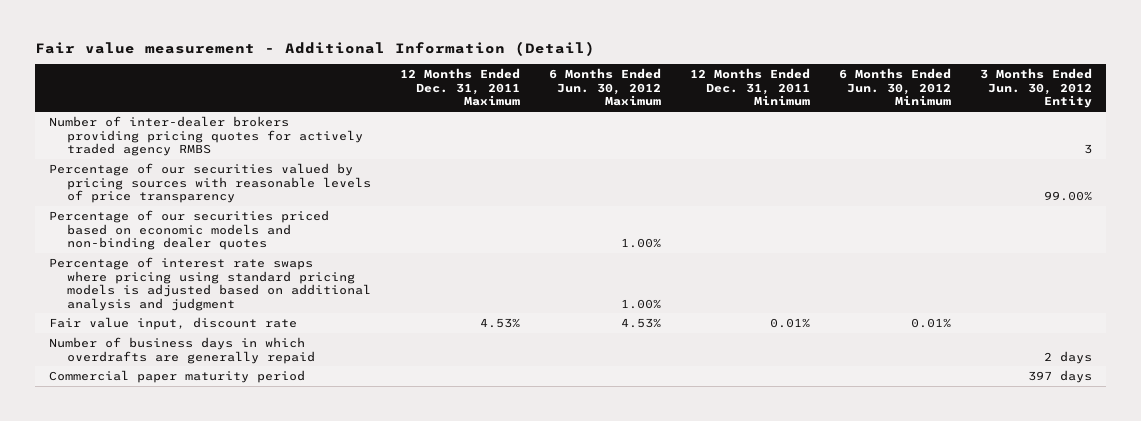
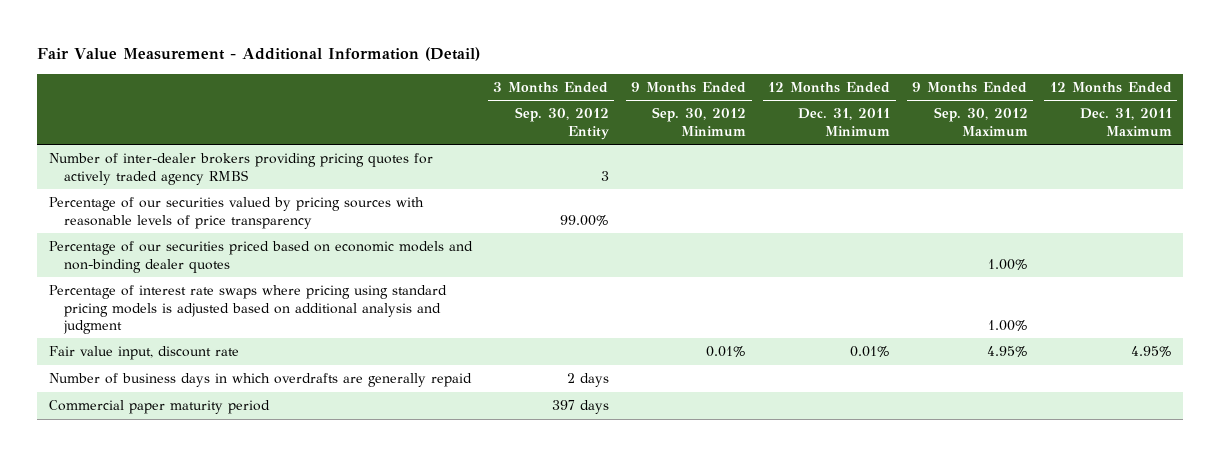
- Fair value measurement - Additional Information (Detail)
+ Fair Value Measurement - Additional Information (Detail)
- | 12 Months Ended Dec. 31, 2011 Maximum | 6 Months Ended Jun. 30, 2012 Maximum | 12 Months Ended Dec. 31, 2011 Minimum | 6 Months Ended Jun. 30, 2012 Minimum | 3 Months Ended Jun. 30, 2012 Entity
+ | 3 Months Ended Sep. 30, 2012 Entity | 9 Months Ended Sep. 30, 2012 Minimum | 12 Months Ended Dec. 31, 2011 Minimum | 9 Months Ended Sep. 30, 2012 Maximum | 12 Months Ended Dec. 31, 2011 Maximum
- Fair value input, discount rate | 4.53% | 4.53% | 0.01% | 0.01% |
+ Fair value input, discount rate | | 0.01% | 0.01% | 4.95% | 4.95%

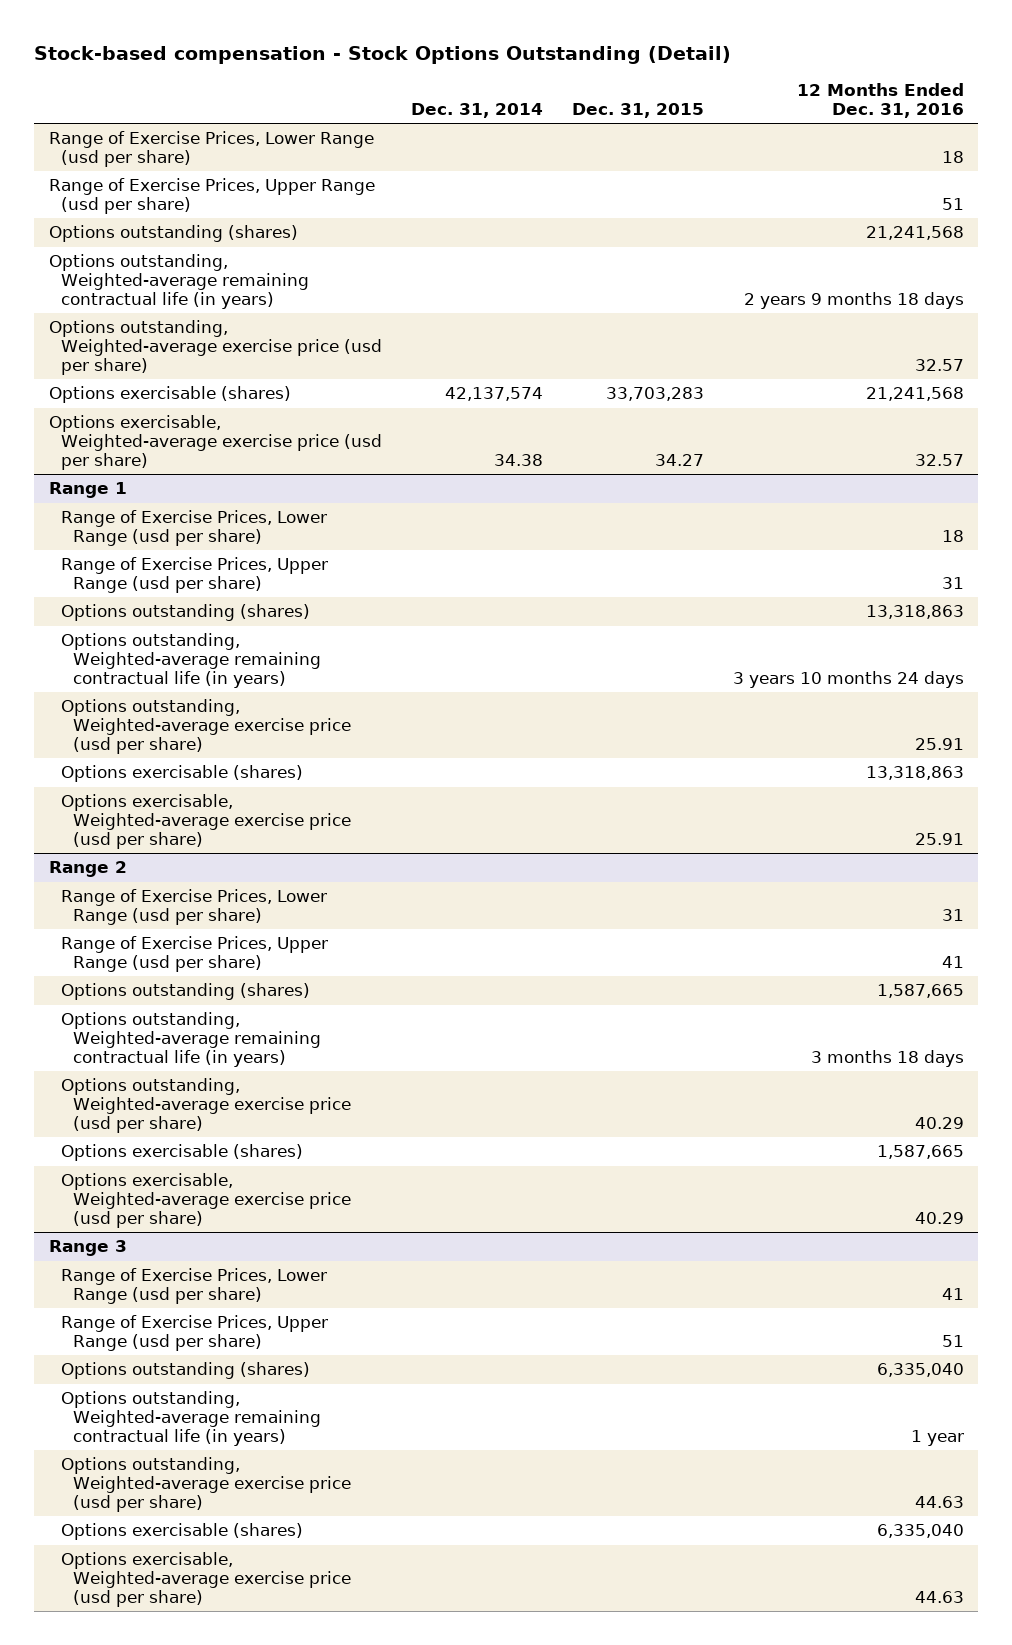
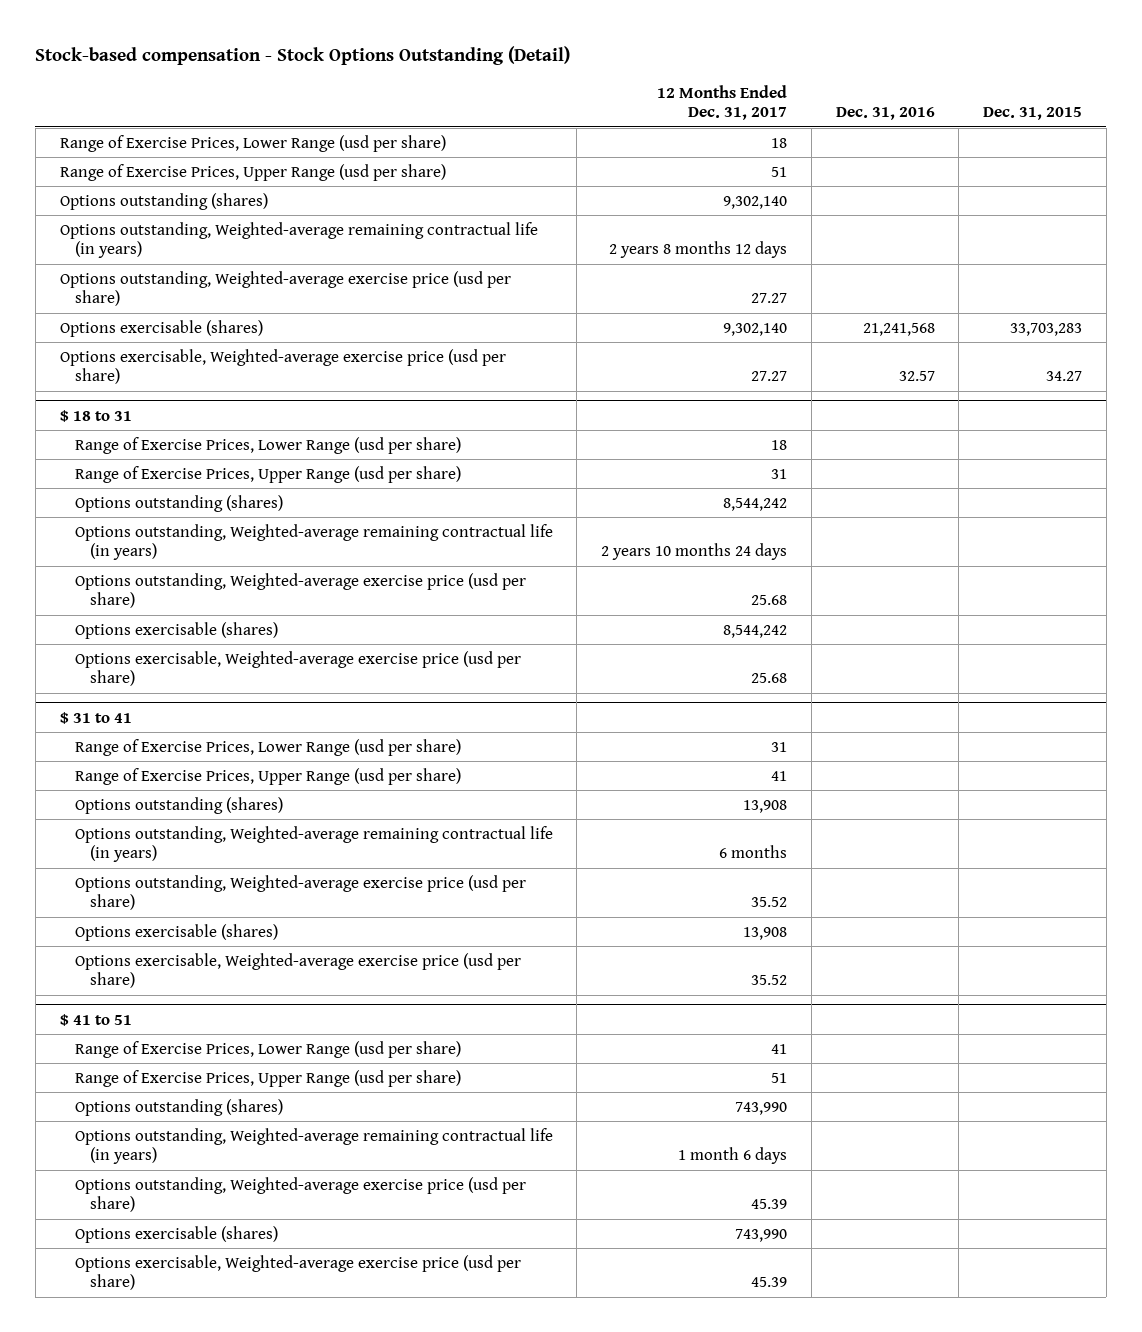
- | Dec. 31, 2014 | Dec. 31, 2015 | 12 Months Ended Dec. 31, 2016
+ | 12 Months Ended Dec. 31, 2017 | Dec. 31, 2016 | Dec. 31, 2015
- Range 1
+ $ 18 to 31
- Range 2
+ $ 31 to 41
- Range 3
+ $ 41 to 51

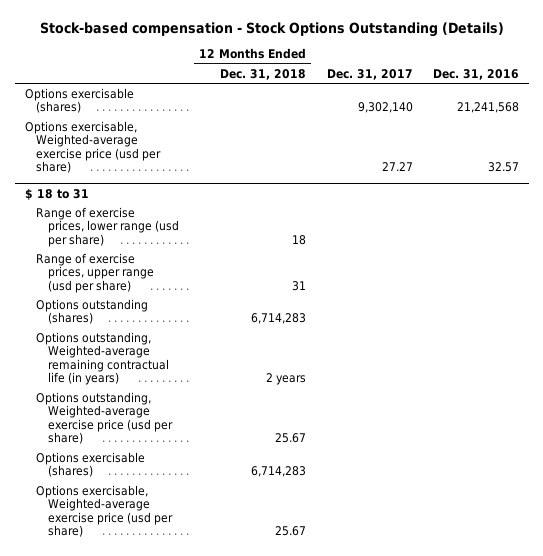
- Stock-based compensation - Stock Options Outstanding (Detail)
+ Stock-based compensation - Stock Options Outstanding (Details)
- | 12 Months Ended Dec. 31, 2017 | Dec. 31, 2016 | Dec. 31, 2015
+ | 12 Months Ended Dec. 31, 2018 | Dec. 31, 2017 | Dec. 31, 2016
- Range of Exercise Prices, Lower Range (usd per share) | 18 | |
- Range of Exercise Prices, Upper Range (usd per share) | 51 | |
- Options outstanding (shares) | 9,302,140 | |
- Options outstanding, Weighted-average remaining contractual life (in years) | 2 years 8 months 12 days | |
- Options outstanding, Weighted-average exercise price (usd per share) | 27.27 | |
@ $ 18 to 31
- Range of Exercise Prices, Lower Range (usd per share) | 18 | |
- Range of Exercise Prices, Upper Range (usd per share) | 31 | |
+ Range of exercise prices, lower range (usd per share) | 18 | |
+ Range of exercise prices, upper range (usd per share) | 31 | |
- $ 31 to 41
- Range of Exercise Prices, Lower Range (usd per share) | 31 | |
- Range of Exercise Prices, Upper Range (usd per share) | 41 | |
- Options outstanding (shares) | 13,908 | |
- Options outstanding, Weighted-average remaining contractual life (in years) | 6 months | |
- Options outstanding, Weighted-average exercise price (usd per share) | 35.52 | |
- Options exercisable (shares) | 13,908 | |
- Options exercisable, Weighted-average exercise price (usd per share) | 35.52 | |
- $ 41 to 51
- Range of Exercise Prices, Lower Range (usd per share) | 41 | |
- Range of Exercise Prices, Upper Range (usd per share) | 51 | |
- Options outstanding (shares) | 743,990 | |
- Options outstanding, Weighted-average remaining contractual life (in years) | 1 month 6 days | |
- Options outstanding, Weighted-average exercise price (usd per share) | 45.39 | |
- Options exercisable (shares) | 743,990 | |
- Options exercisable, Weighted-average exercise price (usd per share) | 45.39 | |

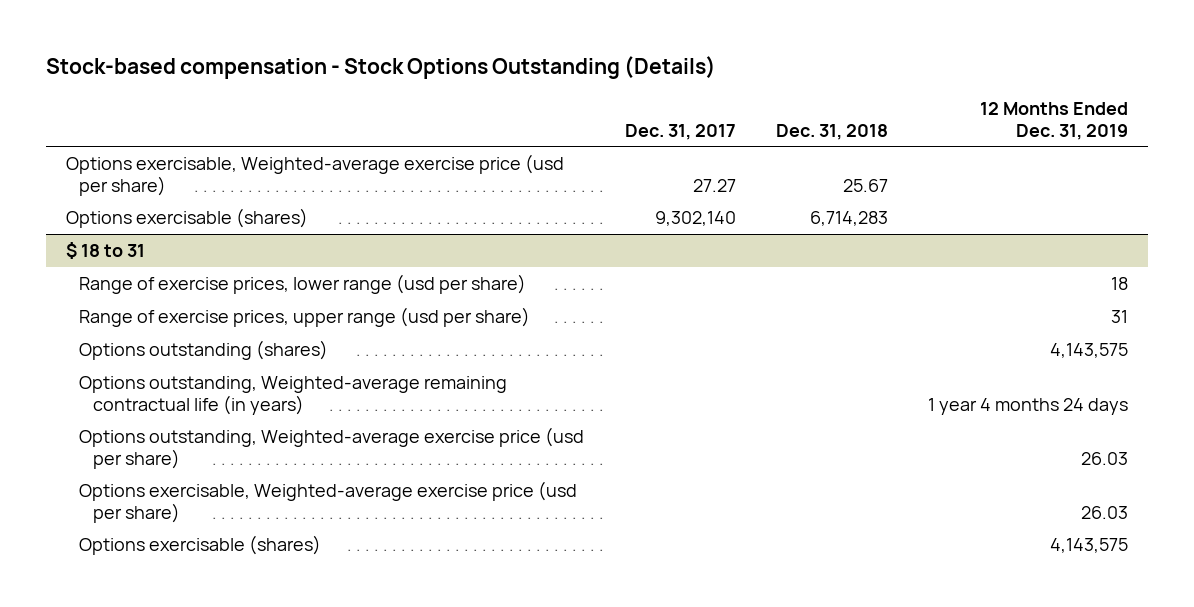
- | 12 Months Ended Dec. 31, 2018 | Dec. 31, 2017 | Dec. 31, 2016
+ | Dec. 31, 2017 | Dec. 31, 2018 | 12 Months Ended Dec. 31, 2019
moved down: Options exercisable (shares) | 9,302,140 | 6,714,283 |
@ $ 18 to 31
moved down: Options exercisable (shares) | | | 4,143,575

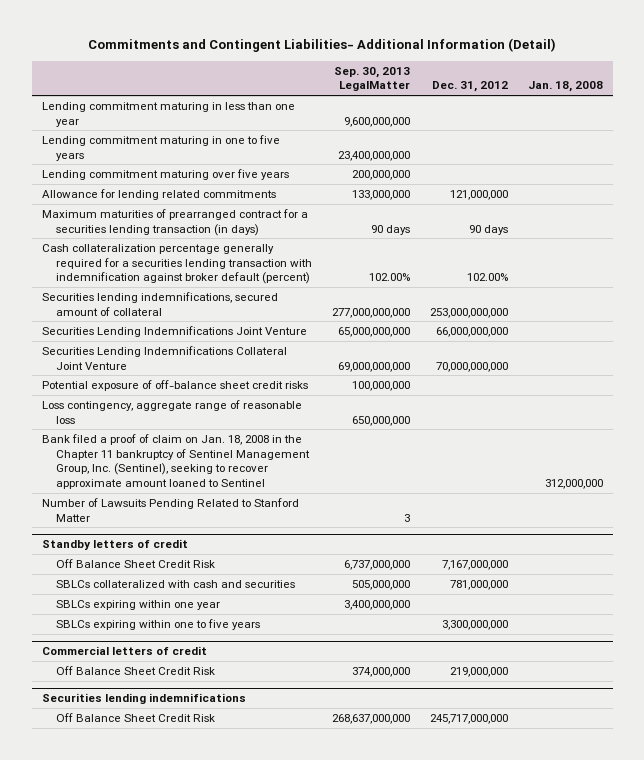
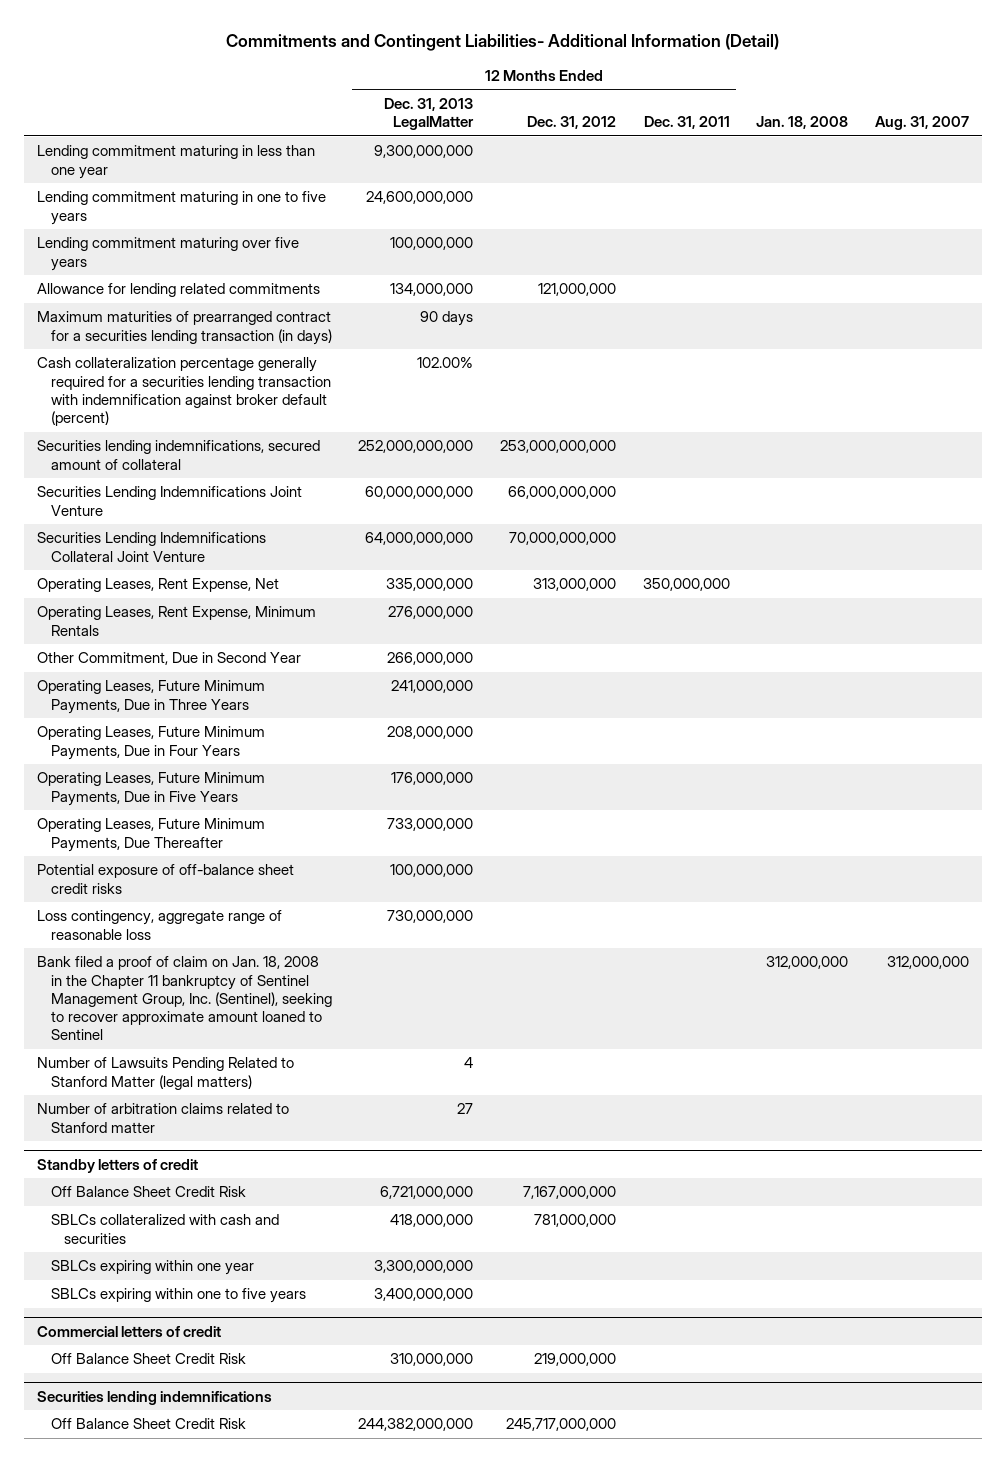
- | Sep. 30, 2013 LegalMatter | Dec. 31, 2012 | Jan. 18, 2008
+ | 12 Months Ended Dec. 31, 2013 LegalMatter | 12 Months Ended Dec. 31, 2012 | 12 Months Ended Dec. 31, 2011 | Jan. 18, 2008 | Aug. 31, 2007
+ Operating Leases, Rent Expense, Net | 335,000,000 | 313,000,000 | 350,000,000 | |
+ Operating Leases, Rent Expense, Minimum Rentals | 276,000,000 | | | |
+ Other Commitment, Due in Second Year | 266,000,000 | | | |
+ Operating Leases, Future Minimum Payments, Due in Three Years | 241,000,000 | | | |
+ Operating Leases, Future Minimum Payments, Due in Four Years | 208,000,000 | | | |
+ Operating Leases, Future Minimum Payments, Due in Five Years | 176,000,000 | | | |
+ Operating Leases, Future Minimum Payments, Due Thereafter | 733,000,000 | | | |
- Number of Lawsuits Pending Related to Stanford Matter | 3 | |
+ Number of Lawsuits Pending Related to Stanford Matter (legal matters) | 4 | | | |
+ Number of arbitration claims related to Stanford matter | 27 | | | |

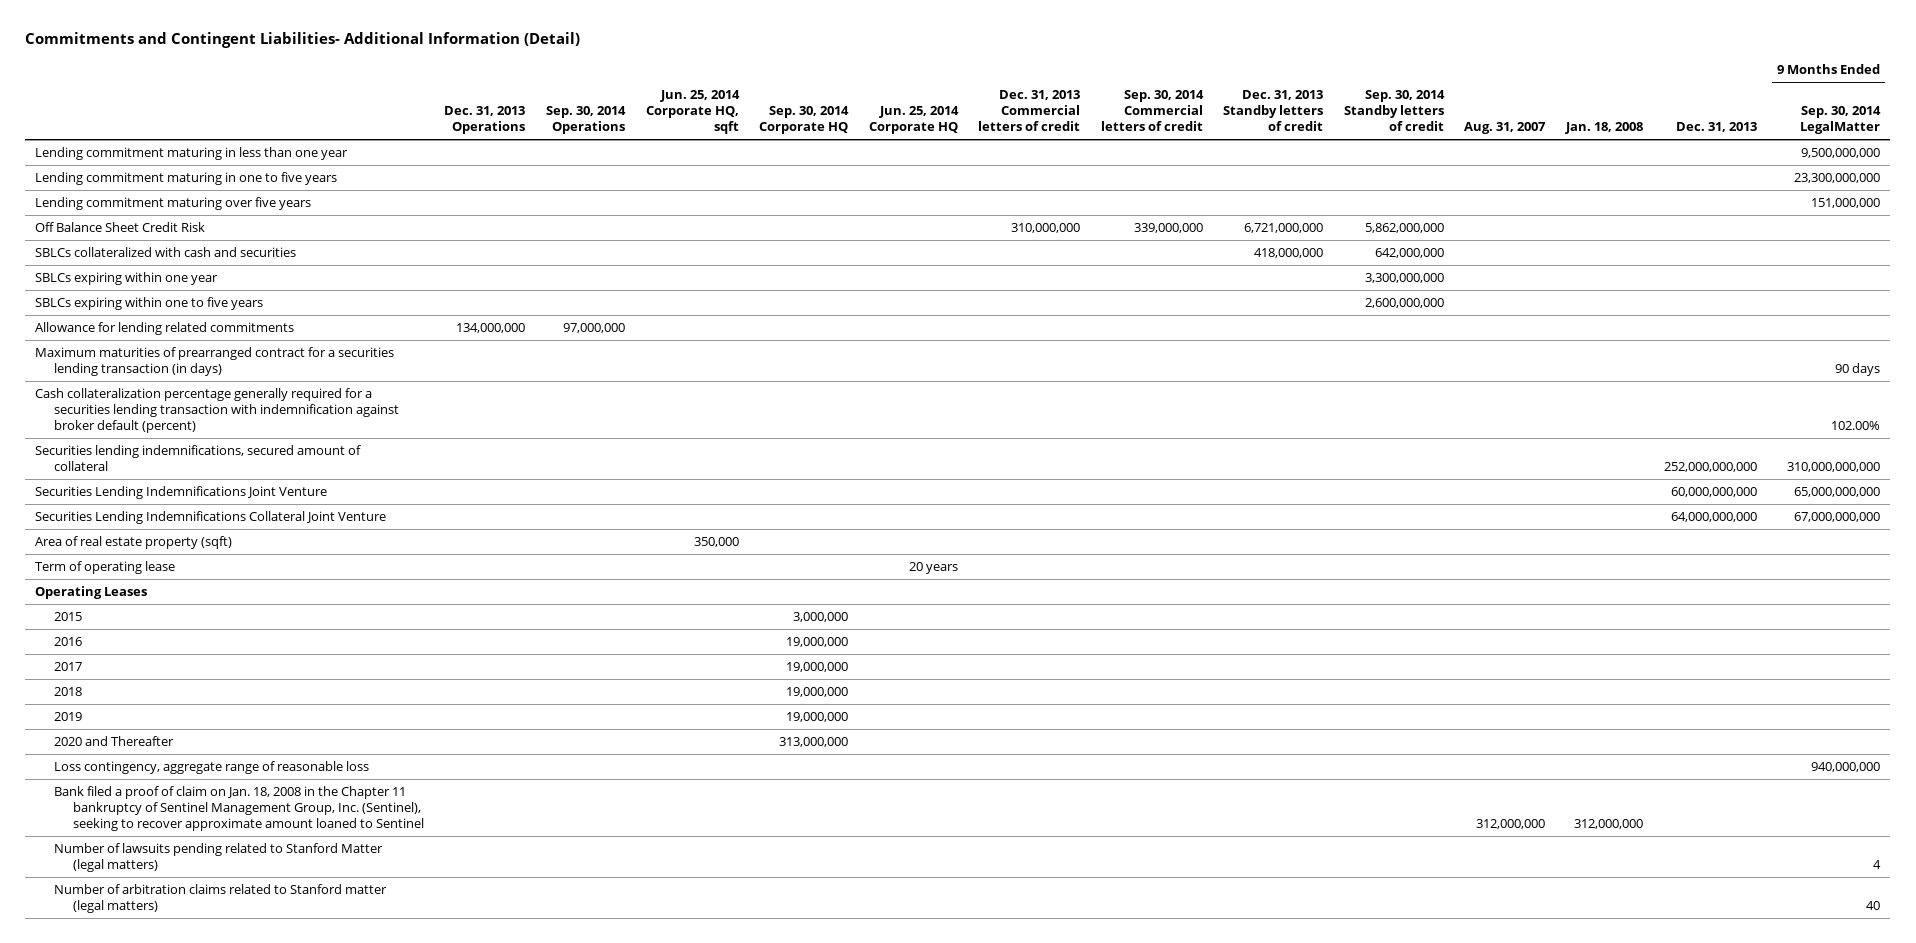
- | 12 Months Ended Dec. 31, 2013 LegalMatter | 12 Months Ended Dec. 31, 2012 | 12 Months Ended Dec. 31, 2011 | Jan. 18, 2008 | Aug. 31, 2007
+ | Dec. 31, 2013 Operations | Sep. 30, 2014 Operations | Jun. 25, 2014 Corporate HQ, sqft | Sep. 30, 2014 Corporate HQ | Jun. 25, 2014 Corporate HQ | Dec. 31, 2013 Commercial letters of credit | Sep. 30, 2014 Commercial letters of credit | Dec. 31, 2013 Standby letters of credit | Sep. 30, 2014 Standby letters of credit | Aug. 31, 2007 | Jan. 18, 2008 | Dec. 31, 2013 | 9 Months Ended Sep. 30, 2014 LegalMatter
+ Off Balance Sheet Credit Risk | | | | | | 310,000,000 | 339,000,000 | 6,721,000,000 | 5,862,000,000 | | | |
+ SBLCs collateralized with cash and securities | | | | | | | | 418,000,000 | 642,000,000 | | | |
+ SBLCs expiring within one year | | | | | | | | | 3,300,000,000 | | | |
+ SBLCs expiring within one to five years | | | | | | | | | 2,600,000,000 | | | |
- Operating Leases, Rent Expense, Net | 335,000,000 | 313,000,000 | 350,000,000 | |
- Operating Leases, Rent Expense, Minimum Rentals | 276,000,000 | | | |
- Other Commitment, Due in Second Year | 266,000,000 | | | |
- Operating Leases, Future Minimum Payments, Due in Three Years | 241,000,000 | | | |
- Operating Leases, Future Minimum Payments, Due in Four Years | 208,000,000 | | | |
- Operating Leases, Future Minimum Payments, Due in Five Years | 176,000,000 | | | |
- Operating Leases, Future Minimum Payments, Due Thereafter | 733,000,000 | | | |
- Potential exposure of off-balance sheet credit risks | 100,000,000 | | | |
+ Area of real estate property (sqft) | | | 350,000 | | | | | | | | | |
+ Term of operating lease | | | | | 20 years | | | | | | | |
+ Operating Leases
+ 2015 | | | | 3,000,000 | | | | | | | | |
+ 2016 | | | | 19,000,000 | | | | | | | | |
+ 2017 | | | | 19,000,000 | | | | | | | | |
+ 2018 | | | | 19,000,000 | | | | | | | | |
+ 2019 | | | | 19,000,000 | | | | | | | | |
+ 2020 and Thereafter | | | | 313,000,000 | | | | | | | | |
- Number of Lawsuits Pending Related to Stanford Matter (legal matters) | 4 | | | |
- Number of arbitration claims related to Stanford matter | 27 | | | |
- Standby letters of credit
- Off Balance Sheet Credit Risk | 6,721,000,000 | 7,167,000,000 | | |
- SBLCs collateralized with cash and securities | 418,000,000 | 781,000,000 | | |
- SBLCs expiring within one year | 3,300,000,000 | | | |
- SBLCs expiring within one to five years | 3,400,000,000 | | | |
- Commercial letters of credit
- Off Balance Sheet Credit Risk | 310,000,000 | 219,000,000 | | |
- Securities lending indemnifications
- Off Balance Sheet Credit Risk | 244,382,000,000 | 245,717,000,000 | | |
+ Number of lawsuits pending related to Stanford Matter (legal matters) | | | | | | | | | | | | | 4
+ Number of arbitration claims related to Stanford matter (legal matters) | | | | | | | | | | | | | 40

